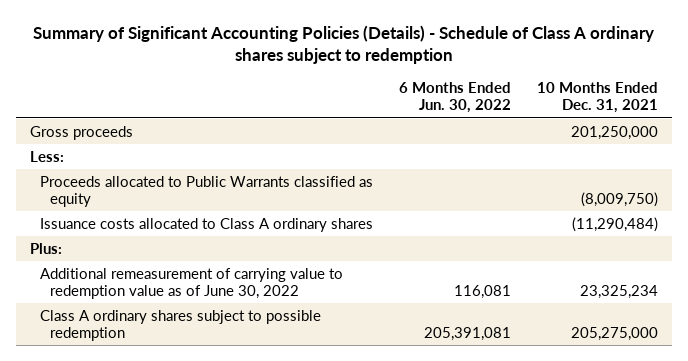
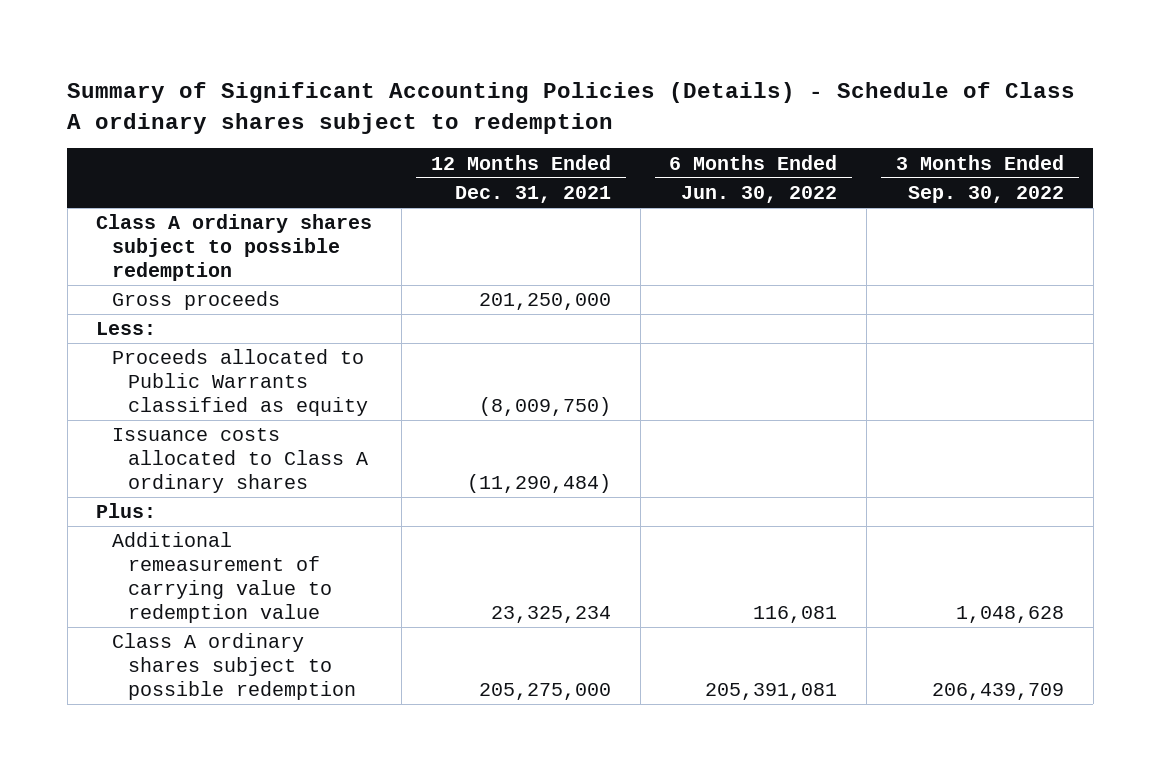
- | 6 Months Ended Jun. 30, 2022 | 10 Months Ended Dec. 31, 2021
+ | 12 Months Ended Dec. 31, 2021 | 6 Months Ended Jun. 30, 2022 | 3 Months Ended Sep. 30, 2022
+ Class A ordinary shares subject to possible redemption
- Additional remeasurement of carrying value to redemption value as of June 30, 2022 | 116,081 | 23,325,234
+ Additional remeasurement of carrying value to redemption value | 23,325,234 | 116,081 | 1,048,628

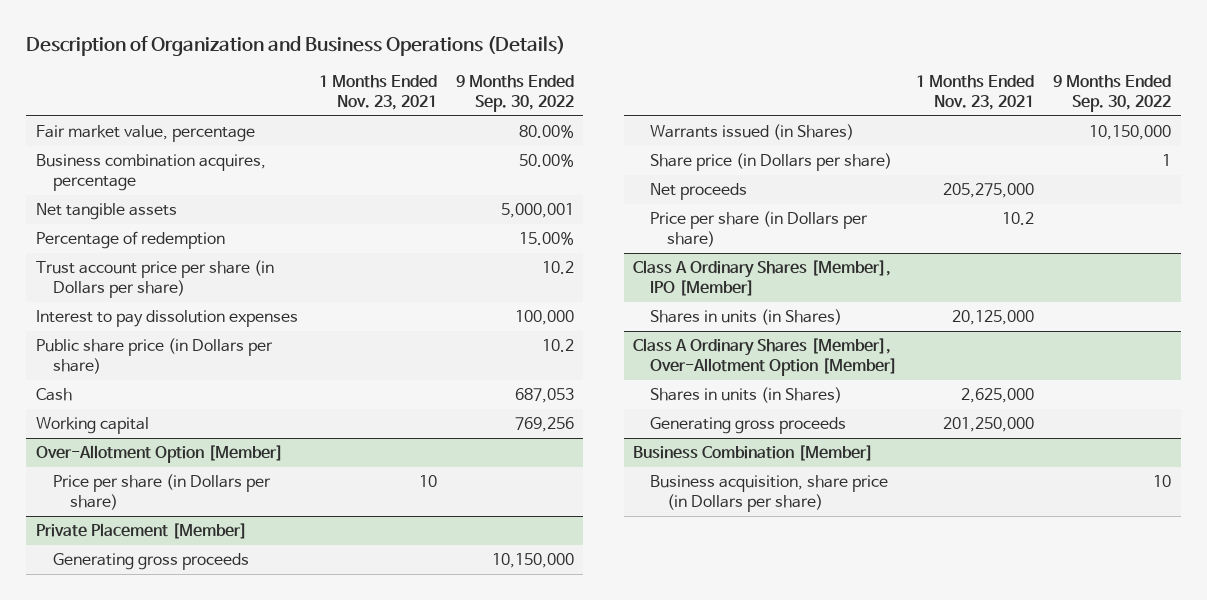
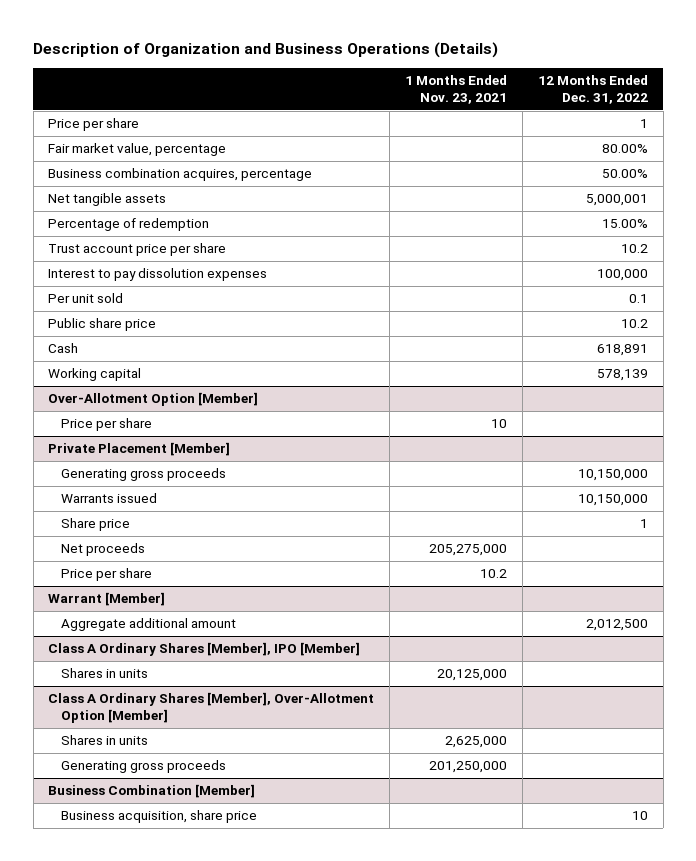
- | 1 Months Ended Nov. 23, 2021 | 9 Months Ended Sep. 30, 2022
+ | 1 Months Ended Nov. 23, 2021 | 12 Months Ended Dec. 31, 2022
+ Price per share | | 1
- Trust account price per share (in Dollars per share) | | 10.2
+ Trust account price per share | | 10.2
- Public share price (in Dollars per share) | | 10.2
+ Per unit sold | | 0.1
+ Public share price | | 10.2
@ Over-Allotment Option [Member]
- Price per share (in Dollars per share) | 10 |
+ Price per share | 10 |
@ Private Placement [Member]
- Warrants issued (in Shares) | | 10,150,000
- Share price (in Dollars per share) | | 1
+ Warrants issued | | 10,150,000
+ Share price | | 1
- Price per share (in Dollars per share) | 10.2 |
+ Price per share | 10.2 |
+ Warrant [Member]
+ Aggregate additional amount | | 2,012,500
@ Class A Ordinary Shares [Member], IPO [Member]
- Shares in units (in Shares) | 20,125,000 |
+ Shares in units | 20,125,000 |
@ Class A Ordinary Shares [Member], Over-Allotment Option [Member]
- Shares in units (in Shares) | 2,625,000 |
+ Shares in units | 2,625,000 |
@ Business Combination [Member]
- Business acquisition, share price (in Dollars per share) | | 10
+ Business acquisition, share price | | 10

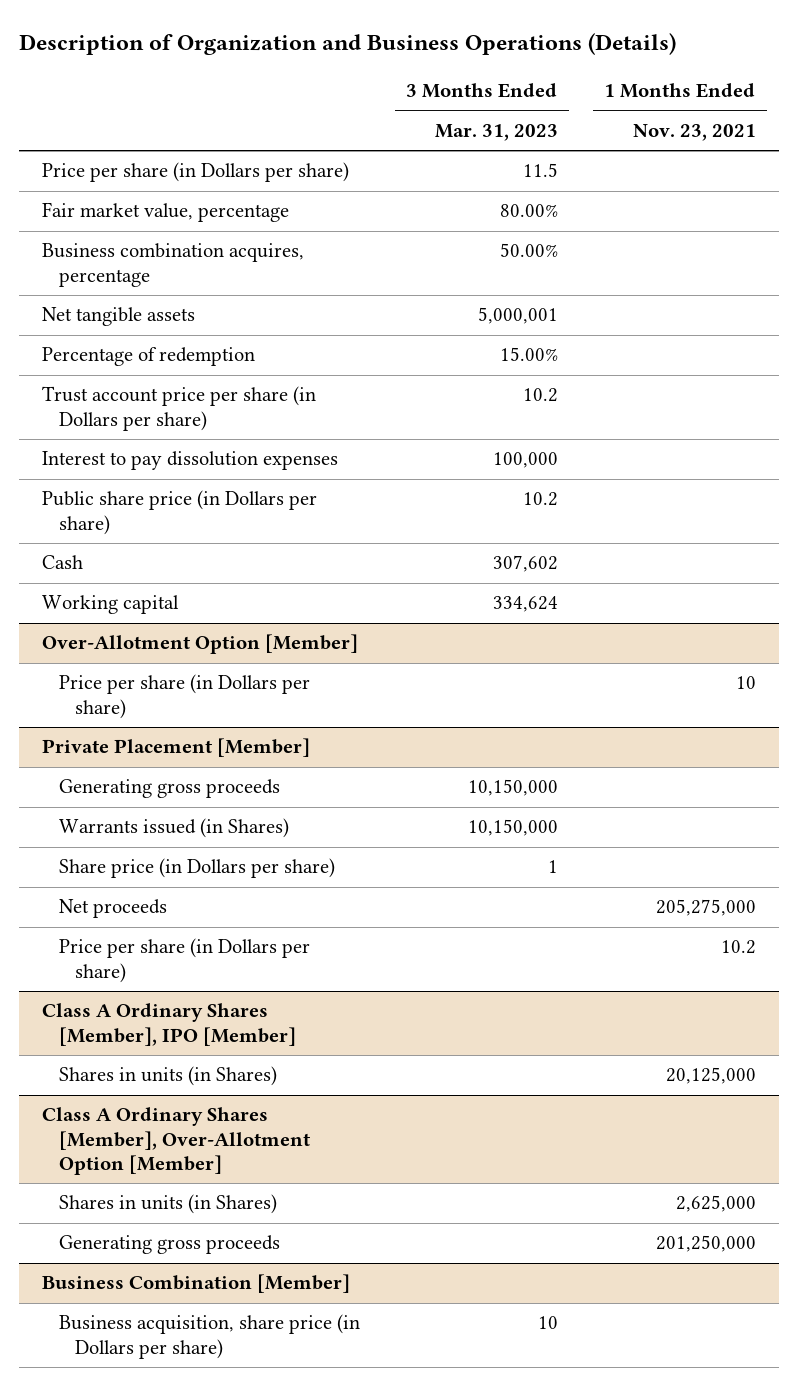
- | 1 Months Ended Nov. 23, 2021 | 12 Months Ended Dec. 31, 2022
+ | 3 Months Ended Mar. 31, 2023 | 1 Months Ended Nov. 23, 2021
- Price per share | | 1
+ Price per share (in Dollars per share) | 11.5 |
- Trust account price per share | | 10.2
+ Trust account price per share (in Dollars per share) | 10.2 |
- Per unit sold | | 0.1
- Public share price | | 10.2
+ Public share price (in Dollars per share) | 10.2 |
@ Over-Allotment Option [Member]
- Price per share | 10 |
+ Price per share (in Dollars per share) | | 10
@ Private Placement [Member]
- Warrants issued | | 10,150,000
- Share price | | 1
+ Warrants issued (in Shares) | 10,150,000 |
+ Share price (in Dollars per share) | 1 |
- Price per share | 10.2 |
- Warrant [Member]
- Aggregate additional amount | | 2,012,500
@ Private Placement [Member]
+ Price per share (in Dollars per share) | | 10.2
@ Class A Ordinary Shares [Member], IPO [Member]
- Shares in units | 20,125,000 |
+ Shares in units (in Shares) | | 20,125,000
@ Class A Ordinary Shares [Member], Over-Allotment Option [Member]
- Shares in units | 2,625,000 |
+ Shares in units (in Shares) | | 2,625,000
@ Business Combination [Member]
- Business acquisition, share price | | 10
+ Business acquisition, share price (in Dollars per share) | 10 |

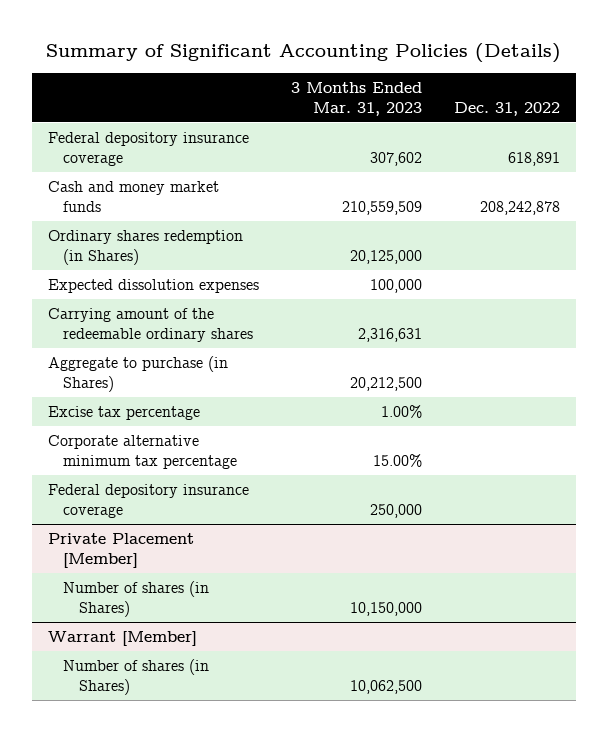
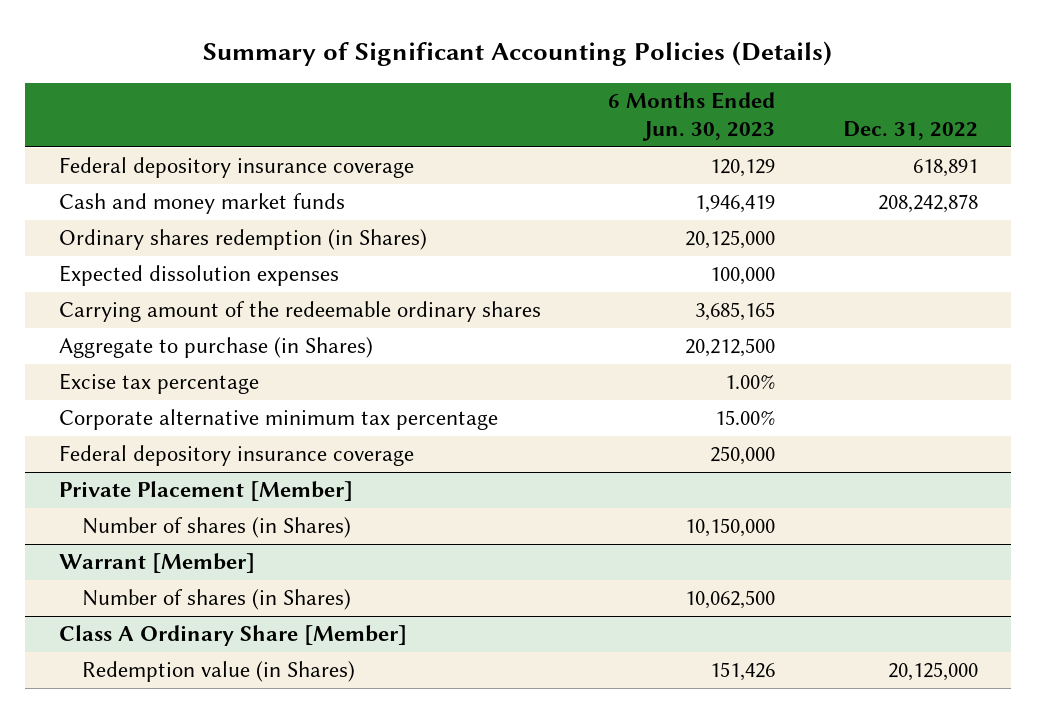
- | 3 Months Ended Mar. 31, 2023 | Dec. 31, 2022
+ | 6 Months Ended Jun. 30, 2023 | Dec. 31, 2022
+ Class A Ordinary Share [Member]
+ Redemption value (in Shares) | 151,426 | 20,125,000

